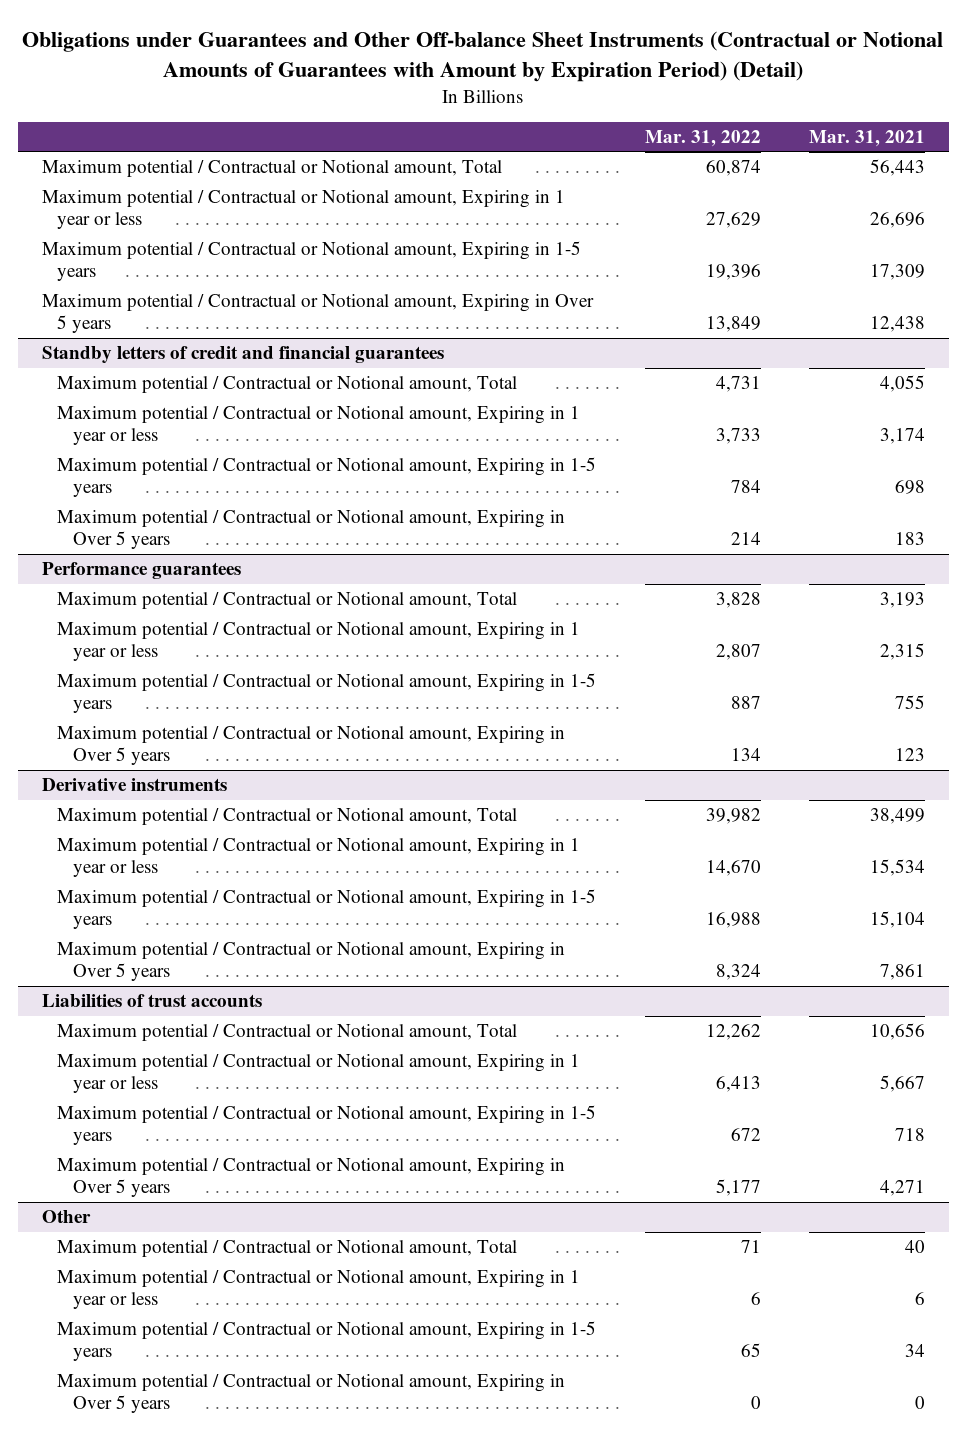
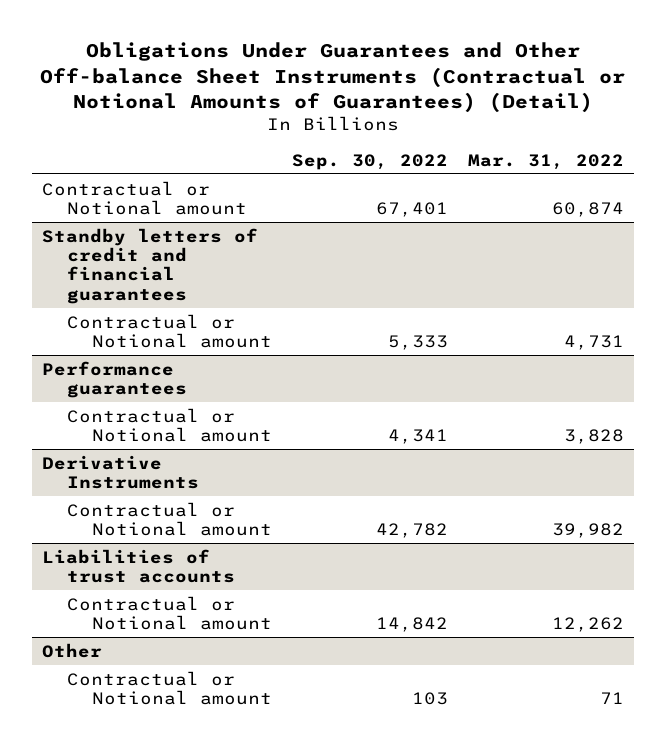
- Obligations under Guarantees and Other Off-balance Sheet Instruments (Contractual or Notional Amounts of Guarantees with Amount by Expiration Period) (Detail)
+ Obligations Under Guarantees and Other Off-balance Sheet Instruments (Contractual or Notional Amounts of Guarantees) (Detail)
- | Mar. 31, 2022 | Mar. 31, 2021
+ | Sep. 30, 2022 | Mar. 31, 2022
- Maximum potential / Contractual or Notional amount, Total | 60,874 | 56,443
- Maximum potential / Contractual or Notional amount, Expiring in 1 year or less | 27,629 | 26,696
- Maximum potential / Contractual or Notional amount, Expiring in 1-5 years | 19,396 | 17,309
- Maximum potential / Contractual or Notional amount, Expiring in Over 5 years | 13,849 | 12,438
+ Contractual or Notional amount | 67,401 | 60,874
@ Standby letters of credit and financial guarantees
- Maximum potential / Contractual or Notional amount, Total | 4,731 | 4,055
- Maximum potential / Contractual or Notional amount, Expiring in 1 year or less | 3,733 | 3,174
- Maximum potential / Contractual or Notional amount, Expiring in 1-5 years | 784 | 698
- Maximum potential / Contractual or Notional amount, Expiring in Over 5 years | 214 | 183
+ Contractual or Notional amount | 5,333 | 4,731
@ Performance guarantees
- Maximum potential / Contractual or Notional amount, Total | 3,828 | 3,193
- Maximum potential / Contractual or Notional amount, Expiring in 1 year or less | 2,807 | 2,315
- Maximum potential / Contractual or Notional amount, Expiring in 1-5 years | 887 | 755
- Maximum potential / Contractual or Notional amount, Expiring in Over 5 years | 134 | 123
- Derivative instruments
- Maximum potential / Contractual or Notional amount, Total | 39,982 | 38,499
- Maximum potential / Contractual or Notional amount, Expiring in 1 year or less | 14,670 | 15,534
- Maximum potential / Contractual or Notional amount, Expiring in 1-5 years | 16,988 | 15,104
- Maximum potential / Contractual or Notional amount, Expiring in Over 5 years | 8,324 | 7,861
@ Performance guarantees
+ Contractual or Notional amount | 4,341 | 3,828
+ Derivative Instruments
+ Contractual or Notional amount | 42,782 | 39,982
@ Liabilities of trust accounts
- Maximum potential / Contractual or Notional amount, Total | 12,262 | 10,656
- Maximum potential / Contractual or Notional amount, Expiring in 1 year or less | 6,413 | 5,667
- Maximum potential / Contractual or Notional amount, Expiring in 1-5 years | 672 | 718
- Maximum potential / Contractual or Notional amount, Expiring in Over 5 years | 5,177 | 4,271
+ Contractual or Notional amount | 14,842 | 12,262
@ Other
- Maximum potential / Contractual or Notional amount, Total | 71 | 40
- Maximum potential / Contractual or Notional amount, Expiring in 1 year or less | 6 | 6
- Maximum potential / Contractual or Notional amount, Expiring in 1-5 years | 65 | 34
- Maximum potential / Contractual or Notional amount, Expiring in Over 5 years | 0 | 0
+ Contractual or Notional amount | 103 | 71

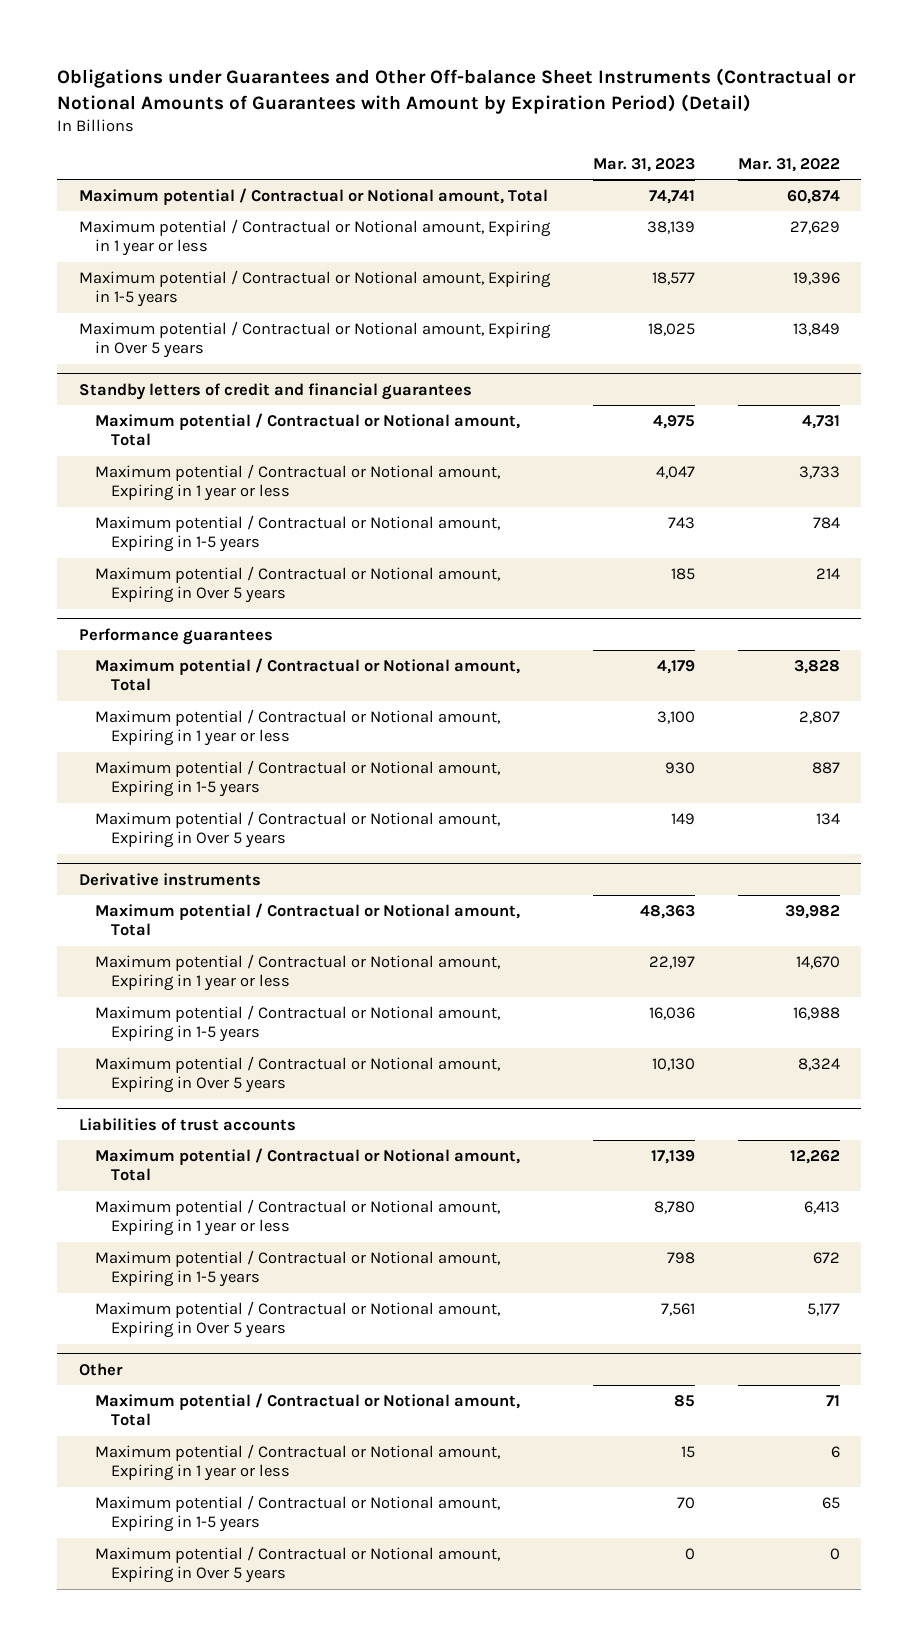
- Obligations Under Guarantees and Other Off-balance Sheet Instruments (Contractual or Notional Amounts of Guarantees) (Detail)
+ Obligations under Guarantees and Other Off-balance Sheet Instruments (Contractual or Notional Amounts of Guarantees with Amount by Expiration Period) (Detail)
- | Sep. 30, 2022 | Mar. 31, 2022
+ | Mar. 31, 2023 | Mar. 31, 2022
- Contractual or Notional amount | 67,401 | 60,874
+ Maximum potential / Contractual or Notional amount, Total | 74,741 | 60,874
+ Maximum potential / Contractual or Notional amount, Expiring in 1 year or less | 38,139 | 27,629
+ Maximum potential / Contractual or Notional amount, Expiring in 1-5 years | 18,577 | 19,396
+ Maximum potential / Contractual or Notional amount, Expiring in Over 5 years | 18,025 | 13,849
@ Standby letters of credit and financial guarantees
- Contractual or Notional amount | 5,333 | 4,731
+ Maximum potential / Contractual or Notional amount, Total | 4,975 | 4,731
+ Maximum potential / Contractual or Notional amount, Expiring in 1 year or less | 4,047 | 3,733
+ Maximum potential / Contractual or Notional amount, Expiring in 1-5 years | 743 | 784
+ Maximum potential / Contractual or Notional amount, Expiring in Over 5 years | 185 | 214
@ Performance guarantees
- Contractual or Notional amount | 4,341 | 3,828
- Derivative Instruments
- Contractual or Notional amount | 42,782 | 39,982
@ Performance guarantees
+ Maximum potential / Contractual or Notional amount, Total | 4,179 | 3,828
+ Maximum potential / Contractual or Notional amount, Expiring in 1 year or less | 3,100 | 2,807
+ Maximum potential / Contractual or Notional amount, Expiring in 1-5 years | 930 | 887
+ Maximum potential / Contractual or Notional amount, Expiring in Over 5 years | 149 | 134
+ Derivative instruments
+ Maximum potential / Contractual or Notional amount, Total | 48,363 | 39,982
+ Maximum potential / Contractual or Notional amount, Expiring in 1 year or less | 22,197 | 14,670
+ Maximum potential / Contractual or Notional amount, Expiring in 1-5 years | 16,036 | 16,988
+ Maximum potential / Contractual or Notional amount, Expiring in Over 5 years | 10,130 | 8,324
@ Liabilities of trust accounts
- Contractual or Notional amount | 14,842 | 12,262
+ Maximum potential / Contractual or Notional amount, Total | 17,139 | 12,262
+ Maximum potential / Contractual or Notional amount, Expiring in 1 year or less | 8,780 | 6,413
+ Maximum potential / Contractual or Notional amount, Expiring in 1-5 years | 798 | 672
+ Maximum potential / Contractual or Notional amount, Expiring in Over 5 years | 7,561 | 5,177
@ Other
- Contractual or Notional amount | 103 | 71
+ Maximum potential / Contractual or Notional amount, Total | 85 | 71
+ Maximum potential / Contractual or Notional amount, Expiring in 1 year or less | 15 | 6
+ Maximum potential / Contractual or Notional amount, Expiring in 1-5 years | 70 | 65
+ Maximum potential / Contractual or Notional amount, Expiring in Over 5 years | 0 | 0

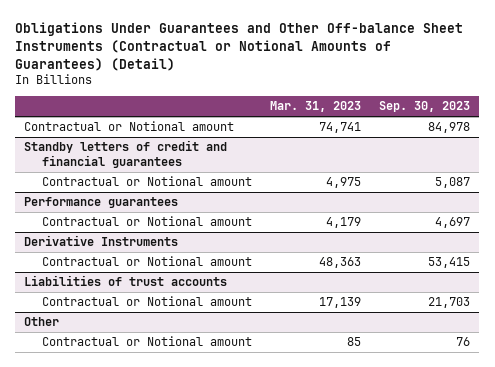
- Obligations under Guarantees and Other Off-balance Sheet Instruments (Contractual or Notional Amounts of Guarantees with Amount by Expiration Period) (Detail)
+ Obligations Under Guarantees and Other Off-balance Sheet Instruments (Contractual or Notional Amounts of Guarantees) (Detail)
- | Mar. 31, 2023 | Mar. 31, 2022
+ | Mar. 31, 2023 | Sep. 30, 2023
- Maximum potential / Contractual or Notional amount, Total | 74,741 | 60,874
- Maximum potential / Contractual or Notional amount, Expiring in 1 year or less | 38,139 | 27,629
- Maximum potential / Contractual or Notional amount, Expiring in 1-5 years | 18,577 | 19,396
- Maximum potential / Contractual or Notional amount, Expiring in Over 5 years | 18,025 | 13,849
+ Contractual or Notional amount | 74,741 | 84,978
@ Standby letters of credit and financial guarantees
- Maximum potential / Contractual or Notional amount, Total | 4,975 | 4,731
- Maximum potential / Contractual or Notional amount, Expiring in 1 year or less | 4,047 | 3,733
- Maximum potential / Contractual or Notional amount, Expiring in 1-5 years | 743 | 784
- Maximum potential / Contractual or Notional amount, Expiring in Over 5 years | 185 | 214
+ Contractual or Notional amount | 4,975 | 5,087
@ Performance guarantees
- Maximum potential / Contractual or Notional amount, Total | 4,179 | 3,828
- Maximum potential / Contractual or Notional amount, Expiring in 1 year or less | 3,100 | 2,807
- Maximum potential / Contractual or Notional amount, Expiring in 1-5 years | 930 | 887
- Maximum potential / Contractual or Notional amount, Expiring in Over 5 years | 149 | 134
- Derivative instruments
- Maximum potential / Contractual or Notional amount, Total | 48,363 | 39,982
- Maximum potential / Contractual or Notional amount, Expiring in 1 year or less | 22,197 | 14,670
- Maximum potential / Contractual or Notional amount, Expiring in 1-5 years | 16,036 | 16,988
- Maximum potential / Contractual or Notional amount, Expiring in Over 5 years | 10,130 | 8,324
@ Performance guarantees
+ Contractual or Notional amount | 4,179 | 4,697
+ Derivative Instruments
+ Contractual or Notional amount | 48,363 | 53,415
@ Liabilities of trust accounts
- Maximum potential / Contractual or Notional amount, Total | 17,139 | 12,262
- Maximum potential / Contractual or Notional amount, Expiring in 1 year or less | 8,780 | 6,413
- Maximum potential / Contractual or Notional amount, Expiring in 1-5 years | 798 | 672
- Maximum potential / Contractual or Notional amount, Expiring in Over 5 years | 7,561 | 5,177
+ Contractual or Notional amount | 17,139 | 21,703
@ Other
- Maximum potential / Contractual or Notional amount, Total | 85 | 71
- Maximum potential / Contractual or Notional amount, Expiring in 1 year or less | 15 | 6
- Maximum potential / Contractual or Notional amount, Expiring in 1-5 years | 70 | 65
- Maximum potential / Contractual or Notional amount, Expiring in Over 5 years | 0 | 0
+ Contractual or Notional amount | 85 | 76

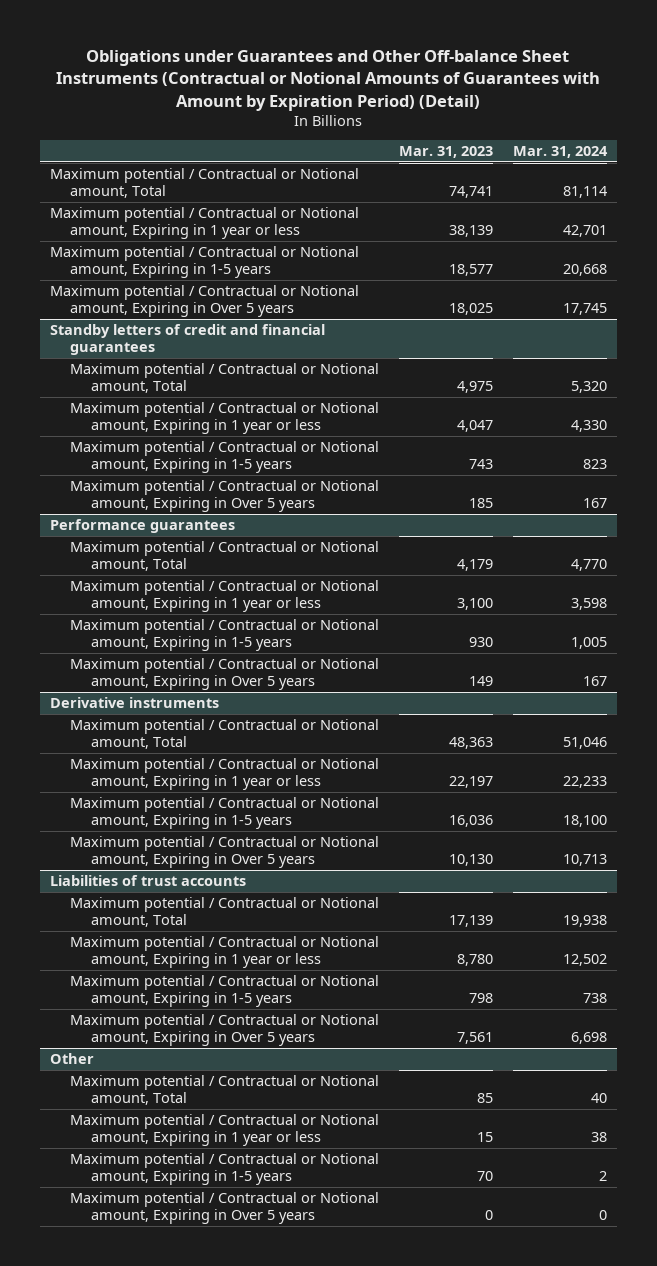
- Obligations Under Guarantees and Other Off-balance Sheet Instruments (Contractual or Notional Amounts of Guarantees) (Detail)
+ Obligations under Guarantees and Other Off-balance Sheet Instruments (Contractual or Notional Amounts of Guarantees with Amount by Expiration Period) (Detail)
- | Mar. 31, 2023 | Sep. 30, 2023
+ | Mar. 31, 2023 | Mar. 31, 2024
- Contractual or Notional amount | 74,741 | 84,978
+ Maximum potential / Contractual or Notional amount, Total | 74,741 | 81,114
+ Maximum potential / Contractual or Notional amount, Expiring in 1 year or less | 38,139 | 42,701
+ Maximum potential / Contractual or Notional amount, Expiring in 1-5 years | 18,577 | 20,668
+ Maximum potential / Contractual or Notional amount, Expiring in Over 5 years | 18,025 | 17,745
@ Standby letters of credit and financial guarantees
- Contractual or Notional amount | 4,975 | 5,087
+ Maximum potential / Contractual or Notional amount, Total | 4,975 | 5,320
+ Maximum potential / Contractual or Notional amount, Expiring in 1 year or less | 4,047 | 4,330
+ Maximum potential / Contractual or Notional amount, Expiring in 1-5 years | 743 | 823
+ Maximum potential / Contractual or Notional amount, Expiring in Over 5 years | 185 | 167
@ Performance guarantees
- Contractual or Notional amount | 4,179 | 4,697
- Derivative Instruments
- Contractual or Notional amount | 48,363 | 53,415
@ Performance guarantees
+ Maximum potential / Contractual or Notional amount, Total | 4,179 | 4,770
+ Maximum potential / Contractual or Notional amount, Expiring in 1 year or less | 3,100 | 3,598
+ Maximum potential / Contractual or Notional amount, Expiring in 1-5 years | 930 | 1,005
+ Maximum potential / Contractual or Notional amount, Expiring in Over 5 years | 149 | 167
+ Derivative instruments
+ Maximum potential / Contractual or Notional amount, Total | 48,363 | 51,046
+ Maximum potential / Contractual or Notional amount, Expiring in 1 year or less | 22,197 | 22,233
+ Maximum potential / Contractual or Notional amount, Expiring in 1-5 years | 16,036 | 18,100
+ Maximum potential / Contractual or Notional amount, Expiring in Over 5 years | 10,130 | 10,713
@ Liabilities of trust accounts
- Contractual or Notional amount | 17,139 | 21,703
+ Maximum potential / Contractual or Notional amount, Total | 17,139 | 19,938
+ Maximum potential / Contractual or Notional amount, Expiring in 1 year or less | 8,780 | 12,502
+ Maximum potential / Contractual or Notional amount, Expiring in 1-5 years | 798 | 738
+ Maximum potential / Contractual or Notional amount, Expiring in Over 5 years | 7,561 | 6,698
@ Other
- Contractual or Notional amount | 85 | 76
+ Maximum potential / Contractual or Notional amount, Total | 85 | 40
+ Maximum potential / Contractual or Notional amount, Expiring in 1 year or less | 15 | 38
+ Maximum potential / Contractual or Notional amount, Expiring in 1-5 years | 70 | 2
+ Maximum potential / Contractual or Notional amount, Expiring in Over 5 years | 0 | 0

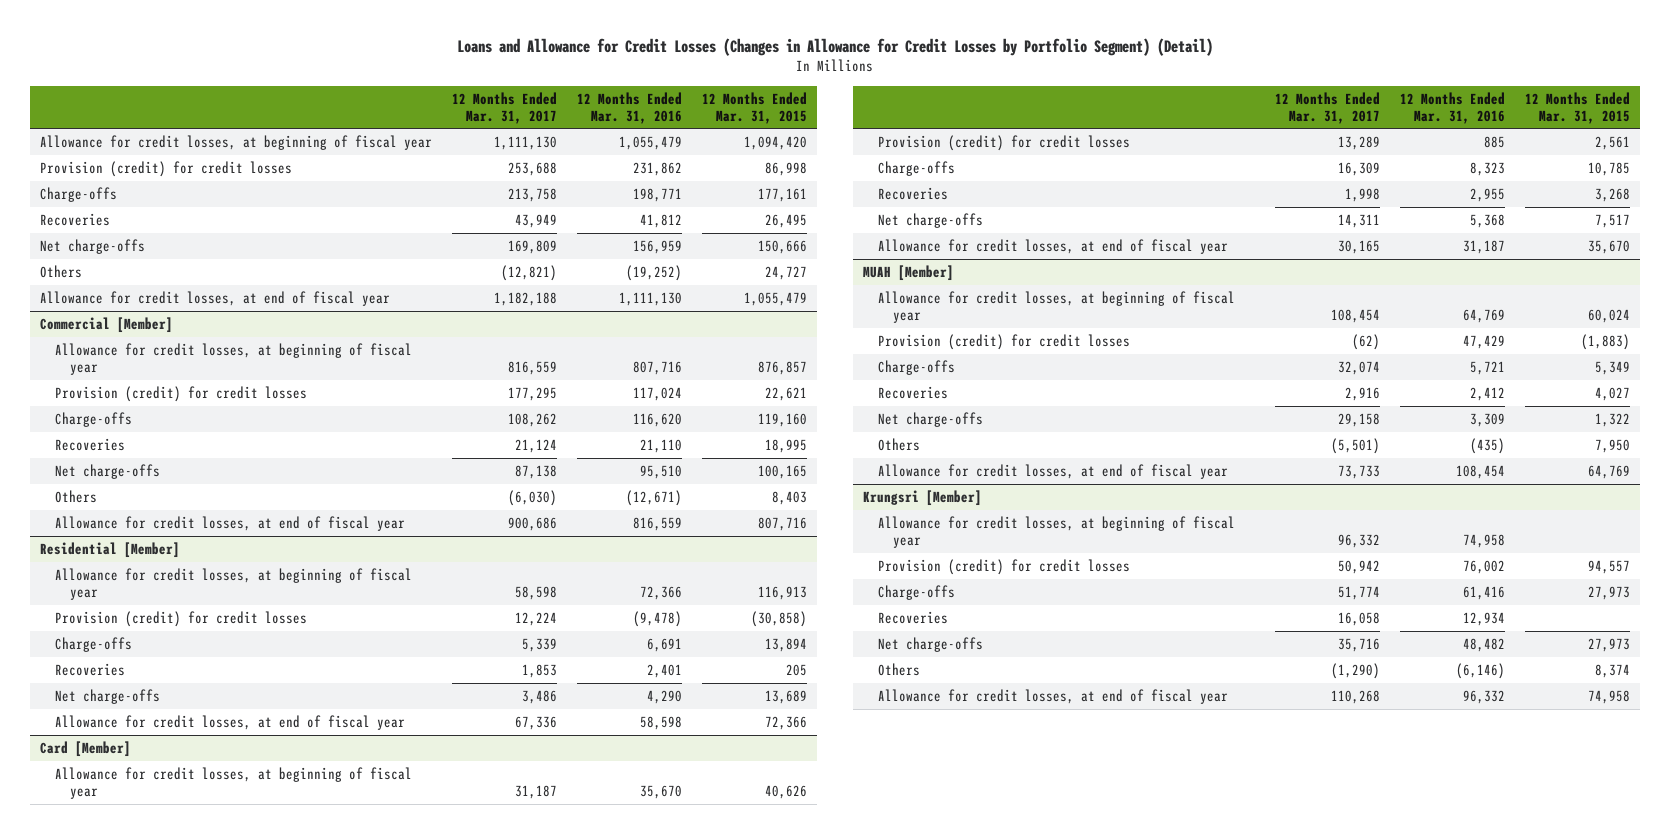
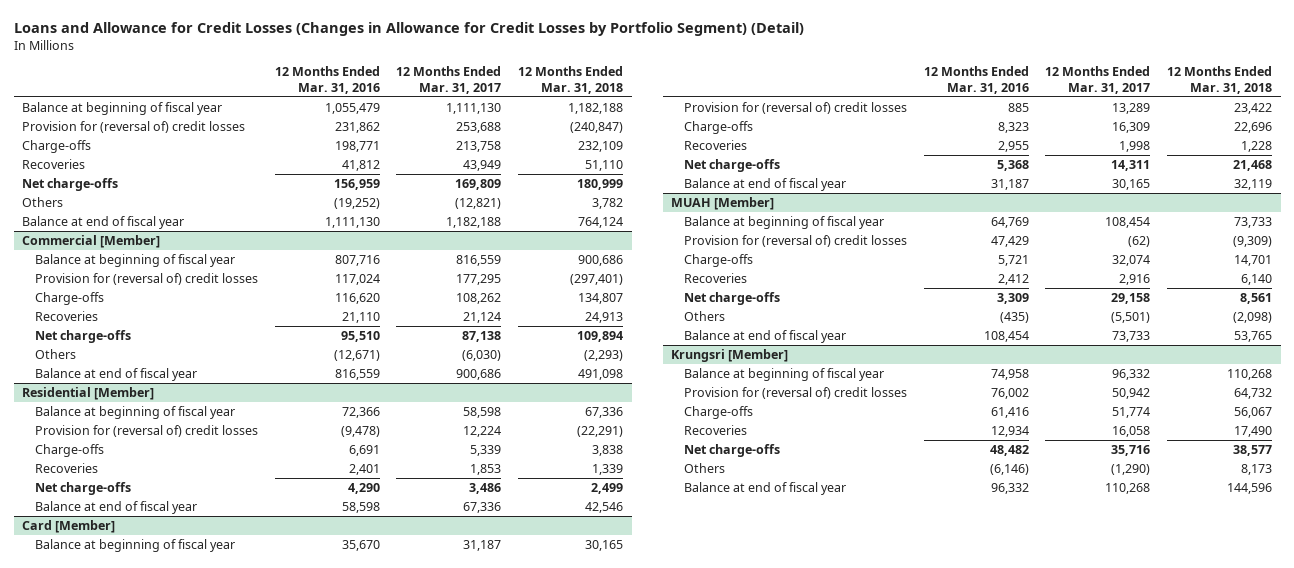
- | 12 Months Ended Mar. 31, 2017 | 12 Months Ended Mar. 31, 2016 | 12 Months Ended Mar. 31, 2015
+ | 12 Months Ended Mar. 31, 2016 | 12 Months Ended Mar. 31, 2017 | 12 Months Ended Mar. 31, 2018
- Allowance for credit losses, at beginning of fiscal year | 1,111,130 | 1,055,479 | 1,094,420
- Provision (credit) for credit losses | 253,688 | 231,862 | 86,998
+ Balance at beginning of fiscal year | 1,055,479 | 1,111,130 | 1,182,188
+ Provision for (reversal of) credit losses | 231,862 | 253,688 | (240,847)
- Allowance for credit losses, at end of fiscal year | 1,182,188 | 1,111,130 | 1,055,479
+ Balance at end of fiscal year | 1,111,130 | 1,182,188 | 764,124
@ Commercial [Member]
- Allowance for credit losses, at beginning of fiscal year | 816,559 | 807,716 | 876,857
- Provision (credit) for credit losses | 177,295 | 117,024 | 22,621
+ Balance at beginning of fiscal year | 807,716 | 816,559 | 900,686
+ Provision for (reversal of) credit losses | 117,024 | 177,295 | (297,401)
- Allowance for credit losses, at end of fiscal year | 900,686 | 816,559 | 807,716
+ Balance at end of fiscal year | 816,559 | 900,686 | 491,098
@ Residential [Member]
- Allowance for credit losses, at beginning of fiscal year | 58,598 | 72,366 | 116,913
- Provision (credit) for credit losses | 12,224 | (9,478) | (30,858)
+ Balance at beginning of fiscal year | 72,366 | 58,598 | 67,336
+ Provision for (reversal of) credit losses | (9,478) | 12,224 | (22,291)
- Allowance for credit losses, at end of fiscal year | 67,336 | 58,598 | 72,366
+ Balance at end of fiscal year | 58,598 | 67,336 | 42,546
@ Card [Member]
- Allowance for credit losses, at beginning of fiscal year | 31,187 | 35,670 | 40,626
- Provision (credit) for credit losses | 13,289 | 885 | 2,561
+ Balance at beginning of fiscal year | 35,670 | 31,187 | 30,165
+ Provision for (reversal of) credit losses | 885 | 13,289 | 23,422
- Allowance for credit losses, at end of fiscal year | 30,165 | 31,187 | 35,670
+ Balance at end of fiscal year | 31,187 | 30,165 | 32,119
@ MUAH [Member]
- Allowance for credit losses, at beginning of fiscal year | 108,454 | 64,769 | 60,024
- Provision (credit) for credit losses | (62) | 47,429 | (1,883)
+ Balance at beginning of fiscal year | 64,769 | 108,454 | 73,733
+ Provision for (reversal of) credit losses | 47,429 | (62) | (9,309)
- Allowance for credit losses, at end of fiscal year | 73,733 | 108,454 | 64,769
+ Balance at end of fiscal year | 108,454 | 73,733 | 53,765
@ Krungsri [Member]
- Allowance for credit losses, at beginning of fiscal year | 96,332 | 74,958 |
- Provision (credit) for credit losses | 50,942 | 76,002 | 94,557
+ Balance at beginning of fiscal year | 74,958 | 96,332 | 110,268
+ Provision for (reversal of) credit losses | 76,002 | 50,942 | 64,732
- Allowance for credit losses, at end of fiscal year | 110,268 | 96,332 | 74,958
+ Balance at end of fiscal year | 96,332 | 110,268 | 144,596

